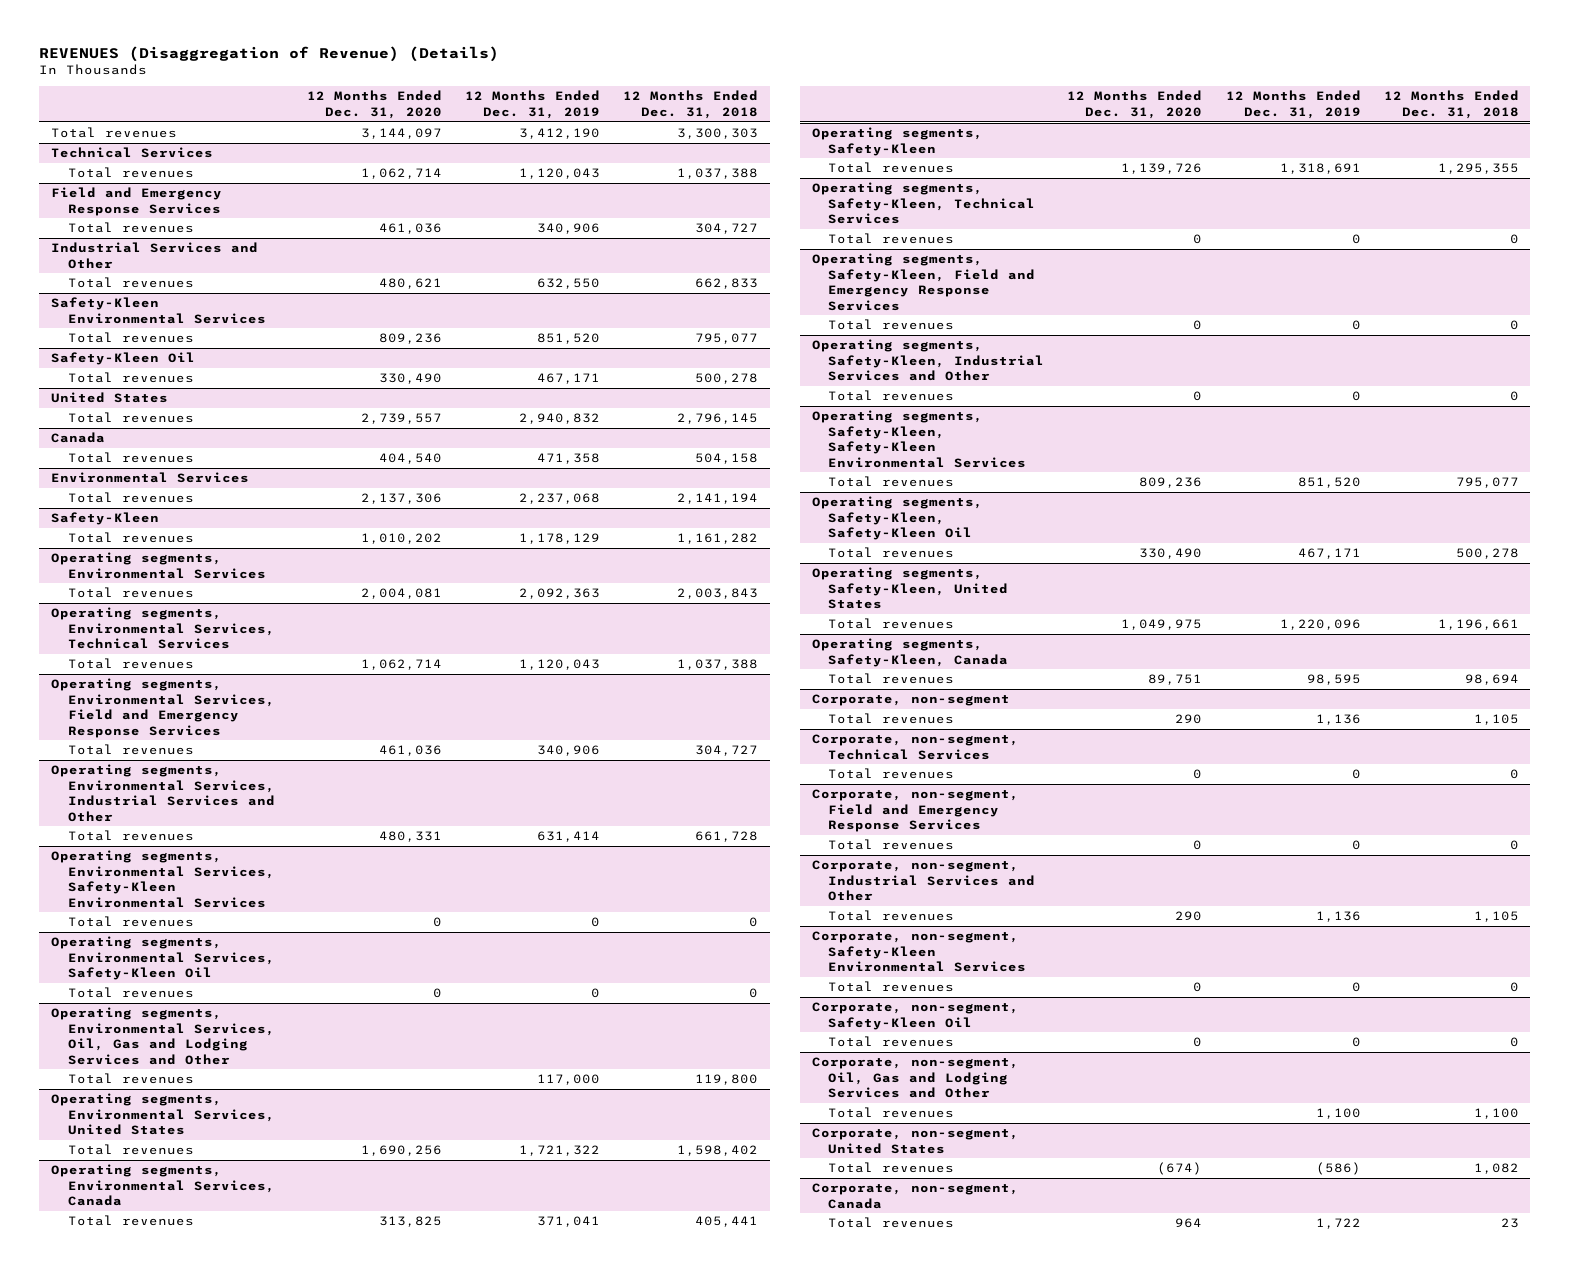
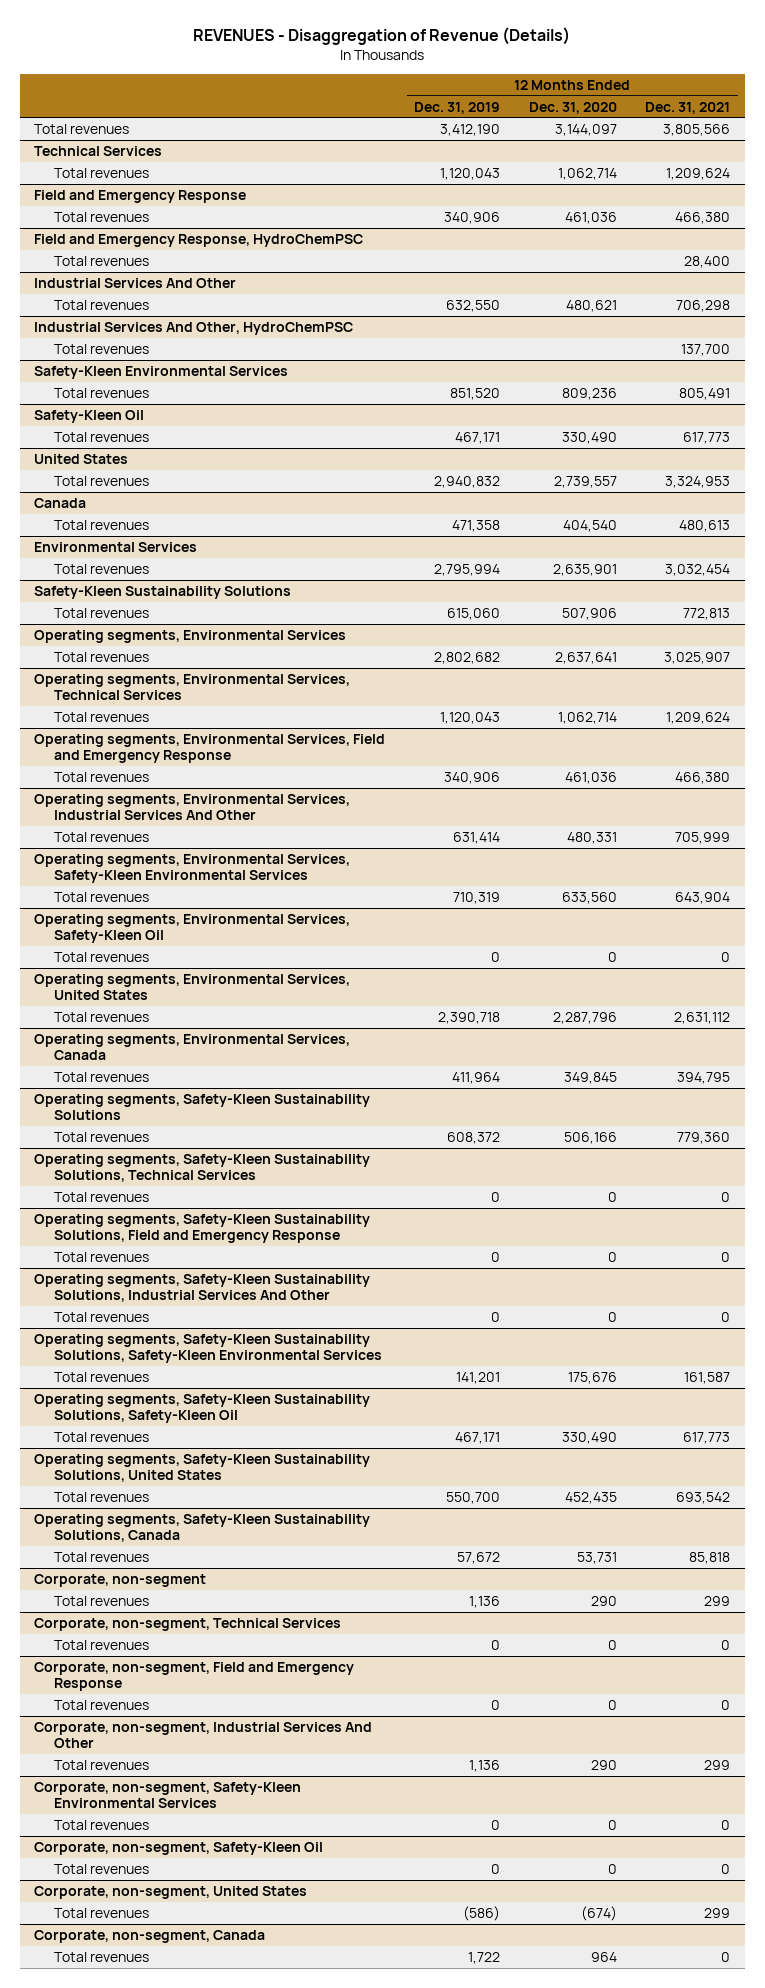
- REVENUES (Disaggregation of Revenue) (Details)
+ REVENUES - Disaggregation of Revenue (Details)
- | 12 Months Ended Dec. 31, 2020 | 12 Months Ended Dec. 31, 2019 | 12 Months Ended Dec. 31, 2018
+ | 12 Months Ended Dec. 31, 2019 | 12 Months Ended Dec. 31, 2020 | 12 Months Ended Dec. 31, 2021
- Field and Emergency Response Services
+ Field and Emergency Response
- Industrial Services and Other
+ Field and Emergency Response, HydroChemPSC
+ Total revenues | | | 28,400
+ Industrial Services And Other
+ Industrial Services And Other, HydroChemPSC
+ Total revenues | | | 137,700
@ Environmental Services
- Total revenues | 2,137,306 | 2,237,068 | 2,141,194
- Safety-Kleen
- Total revenues | 1,010,202 | 1,178,129 | 1,161,282
@ Environmental Services
+ Total revenues | 2,795,994 | 2,635,901 | 3,032,454
+ Safety-Kleen Sustainability Solutions
+ Total revenues | 615,060 | 507,906 | 772,813
@ Operating segments, Environmental Services
- Total revenues | 2,004,081 | 2,092,363 | 2,003,843
+ Total revenues | 2,802,682 | 2,637,641 | 3,025,907
- Operating segments, Environmental Services, Field and Emergency Response Services
+ Operating segments, Environmental Services, Field and Emergency Response
- Operating segments, Environmental Services, Industrial Services and Other
+ Operating segments, Environmental Services, Industrial Services And Other
@ Operating segments, Environmental Services, Safety-Kleen Environmental Services
- Total revenues | 0 | 0 | 0
+ Total revenues | 710,319 | 633,560 | 643,904
- Operating segments, Environmental Services, Oil, Gas and Lodging Services and Other
- Total revenues | | 117,000 | 119,800
@ Operating segments, Environmental Services, United States
- Total revenues | 1,690,256 | 1,721,322 | 1,598,402
+ Total revenues | 2,390,718 | 2,287,796 | 2,631,112
@ Operating segments, Environmental Services, Canada
- Total revenues | 313,825 | 371,041 | 405,441
- Operating segments, Safety-Kleen
- Total revenues | 1,139,726 | 1,318,691 | 1,295,355
- Operating segments, Safety-Kleen, Technical Services
@ Operating segments, Environmental Services, Canada
+ Total revenues | 411,964 | 349,845 | 394,795
+ Operating segments, Safety-Kleen Sustainability Solutions
+ Total revenues | 608,372 | 506,166 | 779,360
+ Operating segments, Safety-Kleen Sustainability Solutions, Technical Services
- Operating segments, Safety-Kleen, Field and Emergency Response Services
+ Operating segments, Safety-Kleen Sustainability Solutions, Field and Emergency Response
- Operating segments, Safety-Kleen, Industrial Services and Other
+ Operating segments, Safety-Kleen Sustainability Solutions, Industrial Services And Other
- Operating segments, Safety-Kleen, Safety-Kleen Environmental Services
- Total revenues | 809,236 | 851,520 | 795,077
- Operating segments, Safety-Kleen, Safety-Kleen Oil
+ Operating segments, Safety-Kleen Sustainability Solutions, Safety-Kleen Environmental Services
+ Total revenues | 141,201 | 175,676 | 161,587
+ Operating segments, Safety-Kleen Sustainability Solutions, Safety-Kleen Oil
- Operating segments, Safety-Kleen, United States
- Total revenues | 1,049,975 | 1,220,096 | 1,196,661
- Operating segments, Safety-Kleen, Canada
- Total revenues | 89,751 | 98,595 | 98,694
+ Operating segments, Safety-Kleen Sustainability Solutions, United States
+ Total revenues | 550,700 | 452,435 | 693,542
+ Operating segments, Safety-Kleen Sustainability Solutions, Canada
+ Total revenues | 57,672 | 53,731 | 85,818
- Corporate, non-segment, Field and Emergency Response Services
+ Corporate, non-segment, Field and Emergency Response
- Corporate, non-segment, Industrial Services and Other
+ Corporate, non-segment, Industrial Services And Other
- Corporate, non-segment, Oil, Gas and Lodging Services and Other
- Total revenues | | 1,100 | 1,100

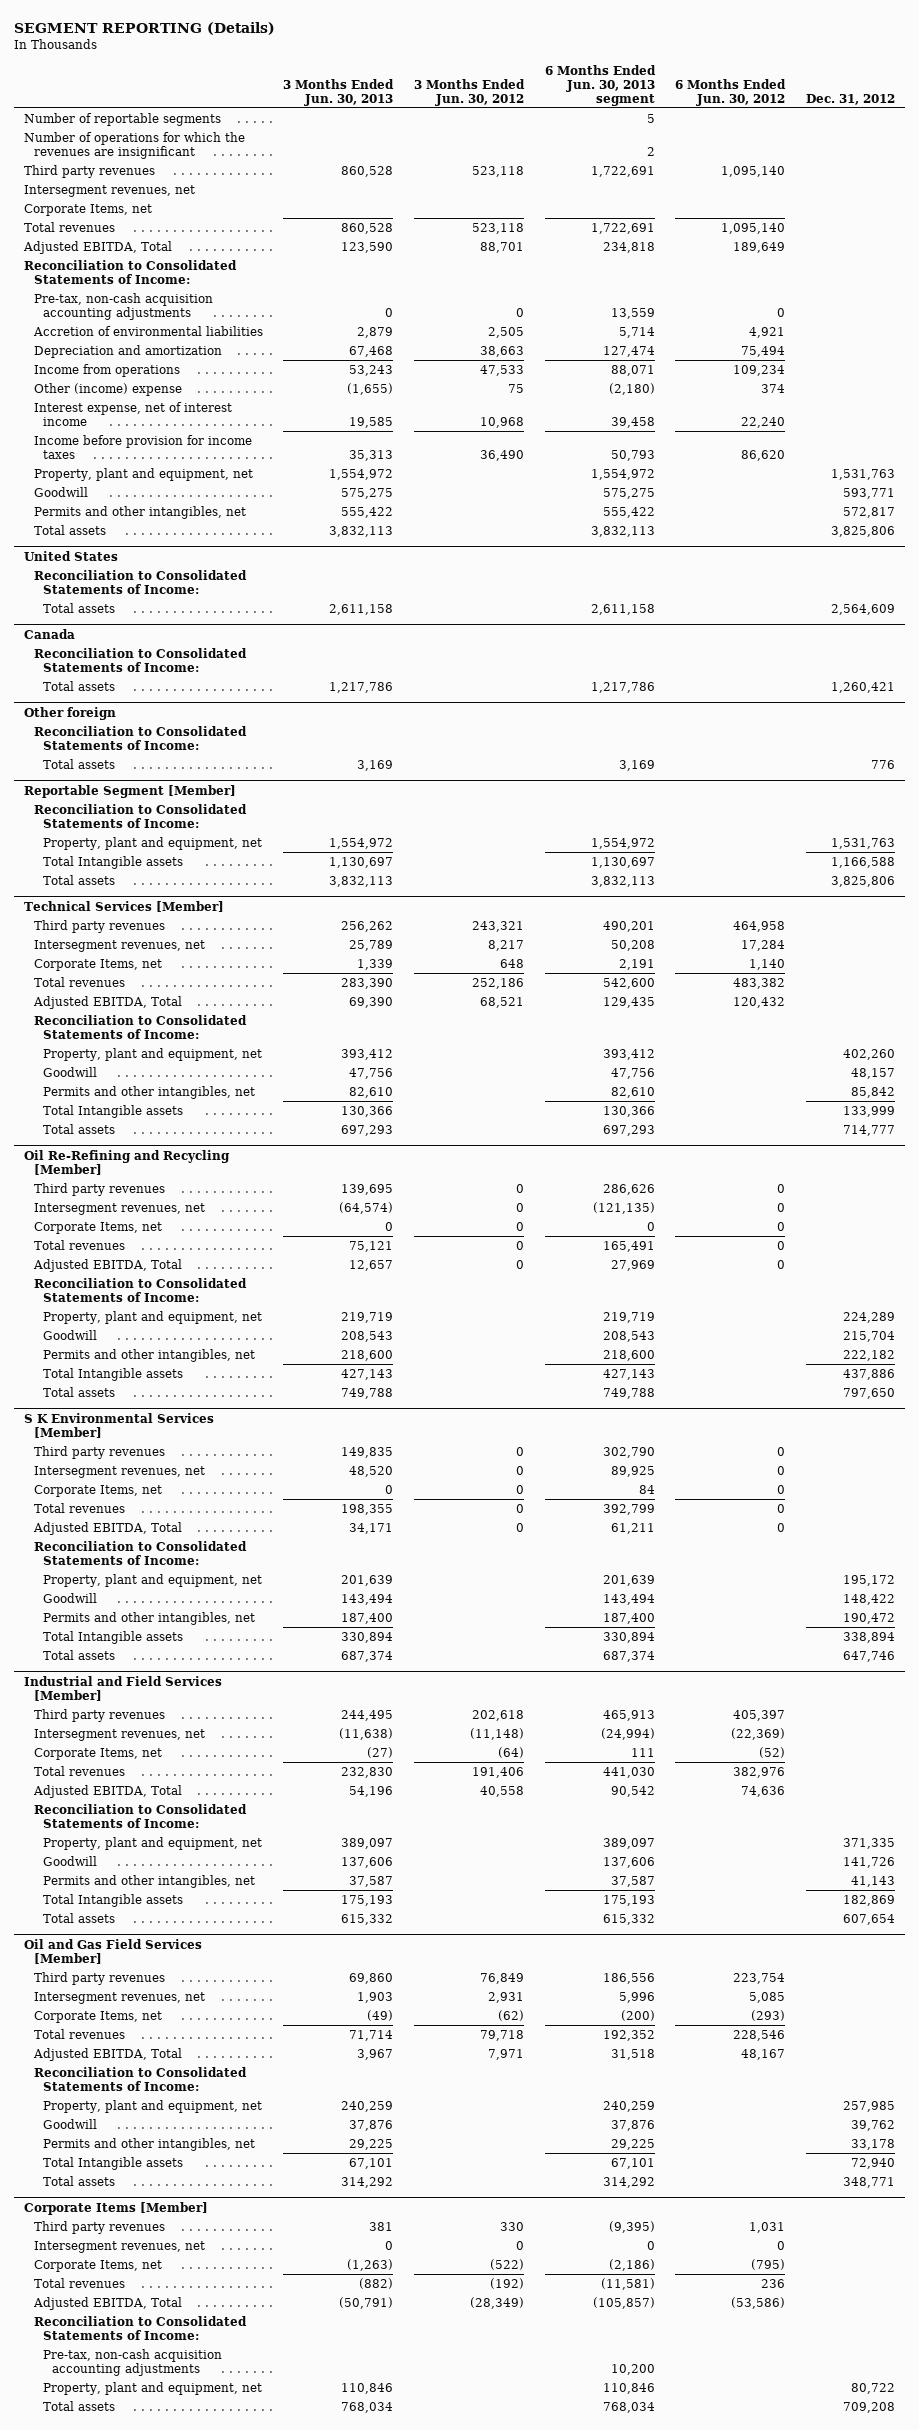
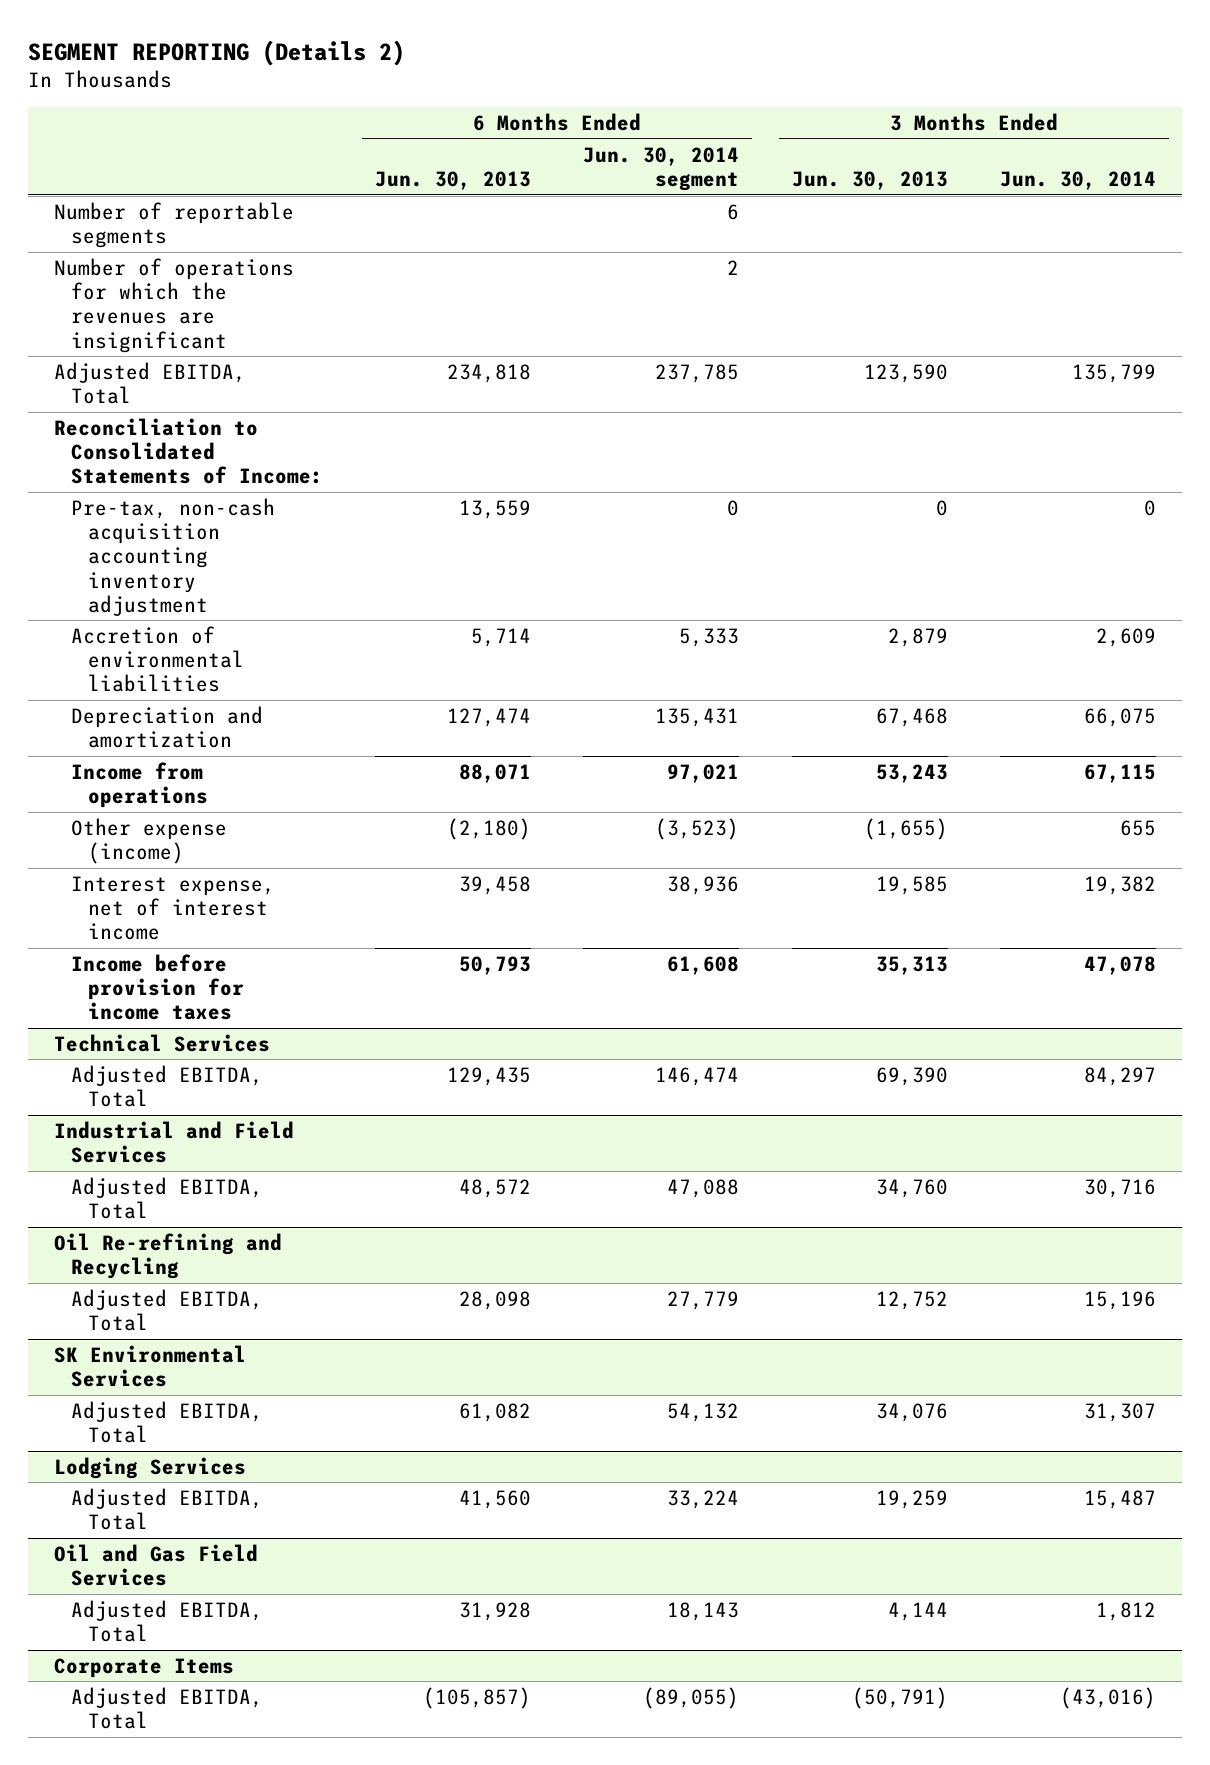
- SEGMENT REPORTING (Details)
+ SEGMENT REPORTING (Details 2)
- | 3 Months Ended Jun. 30, 2013 | 3 Months Ended Jun. 30, 2012 | 6 Months Ended Jun. 30, 2013 segment | 6 Months Ended Jun. 30, 2012 | Dec. 31, 2012
+ | 6 Months Ended Jun. 30, 2013 | 6 Months Ended Jun. 30, 2014 segment | 3 Months Ended Jun. 30, 2013 | 3 Months Ended Jun. 30, 2014
- Third party revenues | 860,528 | 523,118 | 1,722,691 | 1,095,140 |
- Intersegment revenues, net
- Corporate Items, net
- Total revenues | 860,528 | 523,118 | 1,722,691 | 1,095,140 |
- Pre-tax, non-cash acquisition accounting adjustments | 0 | 0 | 13,559 | 0 |
+ Pre-tax, non-cash acquisition accounting inventory adjustment | 13,559 | 0 | 0 | 0
- Other (income) expense | (1,655) | 75 | (2,180) | 374 |
+ Other expense (income) | (2,180) | (3,523) | (1,655) | 655
- Property, plant and equipment, net | 1,554,972 | | 1,554,972 | | 1,531,763
- Goodwill | 575,275 | | 575,275 | | 593,771
- Permits and other intangibles, net | 555,422 | | 555,422 | | 572,817
- Total assets | 3,832,113 | | 3,832,113 | | 3,825,806
- United States
- Reconciliation to Consolidated Statements of Income:
- Total assets | 2,611,158 | | 2,611,158 | | 2,564,609
- Canada
- Reconciliation to Consolidated Statements of Income:
- Total assets | 1,217,786 | | 1,217,786 | | 1,260,421
- Other foreign
- Reconciliation to Consolidated Statements of Income:
- Total assets | 3,169 | | 3,169 | | 776
- Reportable Segment [Member]
- Reconciliation to Consolidated Statements of Income:
- Property, plant and equipment, net | 1,554,972 | | 1,554,972 | | 1,531,763
- Total Intangible assets | 1,130,697 | | 1,130,697 | | 1,166,588
- Total assets | 3,832,113 | | 3,832,113 | | 3,825,806
- Technical Services [Member]
- Third party revenues | 256,262 | 243,321 | 490,201 | 464,958 |
- Intersegment revenues, net | 25,789 | 8,217 | 50,208 | 17,284 |
- Corporate Items, net | 1,339 | 648 | 2,191 | 1,140 |
- Total revenues | 283,390 | 252,186 | 542,600 | 483,382 |
+ Technical Services
- Reconciliation to Consolidated Statements of Income:
- Property, plant and equipment, net | 393,412 | | 393,412 | | 402,260
- Goodwill | 47,756 | | 47,756 | | 48,157
- Permits and other intangibles, net | 82,610 | | 82,610 | | 85,842
- Total Intangible assets | 130,366 | | 130,366 | | 133,999
- Total assets | 697,293 | | 697,293 | | 714,777
- Oil Re-Refining and Recycling [Member]
- Third party revenues | 139,695 | 0 | 286,626 | 0 |
- Intersegment revenues, net | (64,574) | 0 | (121,135) | 0 |
- Corporate Items, net | 0 | 0 | 0 | 0 |
- Total revenues | 75,121 | 0 | 165,491 | 0 |
- Adjusted EBITDA, Total | 12,657 | 0 | 27,969 | 0 |
- Reconciliation to Consolidated Statements of Income:
- Property, plant and equipment, net | 219,719 | | 219,719 | | 224,289
- Goodwill | 208,543 | | 208,543 | | 215,704
- Permits and other intangibles, net | 218,600 | | 218,600 | | 222,182
- Total Intangible assets | 427,143 | | 427,143 | | 437,886
- Total assets | 749,788 | | 749,788 | | 797,650
- S K Environmental Services [Member]
- Third party revenues | 149,835 | 0 | 302,790 | 0 |
- Intersegment revenues, net | 48,520 | 0 | 89,925 | 0 |
- Corporate Items, net | 0 | 0 | 84 | 0 |
- Total revenues | 198,355 | 0 | 392,799 | 0 |
- Adjusted EBITDA, Total | 34,171 | 0 | 61,211 | 0 |
- Reconciliation to Consolidated Statements of Income:
- Property, plant and equipment, net | 201,639 | | 201,639 | | 195,172
- Goodwill | 143,494 | | 143,494 | | 148,422
- Permits and other intangibles, net | 187,400 | | 187,400 | | 190,472
- Total Intangible assets | 330,894 | | 330,894 | | 338,894
- Total assets | 687,374 | | 687,374 | | 647,746
- Industrial and Field Services [Member]
- Third party revenues | 244,495 | 202,618 | 465,913 | 405,397 |
- Intersegment revenues, net | (11,638) | (11,148) | (24,994) | (22,369) |
- Corporate Items, net | (27) | (64) | 111 | (52) |
- Total revenues | 232,830 | 191,406 | 441,030 | 382,976 |
- Adjusted EBITDA, Total | 54,196 | 40,558 | 90,542 | 74,636 |
- Reconciliation to Consolidated Statements of Income:
- Property, plant and equipment, net | 389,097 | | 389,097 | | 371,335
- Goodwill | 137,606 | | 137,606 | | 141,726
- Permits and other intangibles, net | 37,587 | | 37,587 | | 41,143
- Total Intangible assets | 175,193 | | 175,193 | | 182,869
- Total assets | 615,332 | | 615,332 | | 607,654
- Oil and Gas Field Services [Member]
- Third party revenues | 69,860 | 76,849 | 186,556 | 223,754 |
- Intersegment revenues, net | 1,903 | 2,931 | 5,996 | 5,085 |
- Corporate Items, net | (49) | (62) | (200) | (293) |
- Total revenues | 71,714 | 79,718 | 192,352 | 228,546 |
- Adjusted EBITDA, Total | 3,967 | 7,971 | 31,518 | 48,167 |
- Reconciliation to Consolidated Statements of Income:
- Property, plant and equipment, net | 240,259 | | 240,259 | | 257,985
- Goodwill | 37,876 | | 37,876 | | 39,762
- Permits and other intangibles, net | 29,225 | | 29,225 | | 33,178
- Total Intangible assets | 67,101 | | 67,101 | | 72,940
- Total assets | 314,292 | | 314,292 | | 348,771
- Corporate Items [Member]
- Third party revenues | 381 | 330 | (9,395) | 1,031 |
- Intersegment revenues, net | 0 | 0 | 0 | 0 |
- Corporate Items, net | (1,263) | (522) | (2,186) | (795) |
- Total revenues | (882) | (192) | (11,581) | 236 |
+ Industrial and Field Services
+ Adjusted EBITDA, Total | 48,572 | 47,088 | 34,760 | 30,716
+ Oil Re-refining and Recycling
+ Adjusted EBITDA, Total | 28,098 | 27,779 | 12,752 | 15,196
+ SK Environmental Services
+ Adjusted EBITDA, Total | 61,082 | 54,132 | 34,076 | 31,307
+ Lodging Services
+ Adjusted EBITDA, Total | 41,560 | 33,224 | 19,259 | 15,487
+ Oil and Gas Field Services
+ Adjusted EBITDA, Total | 31,928 | 18,143 | 4,144 | 1,812
+ Corporate Items
- Reconciliation to Consolidated Statements of Income:
- Pre-tax, non-cash acquisition accounting adjustments | | | 10,200 | |
- Property, plant and equipment, net | 110,846 | | 110,846 | | 80,722
- Total assets | 768,034 | | 768,034 | | 709,208

